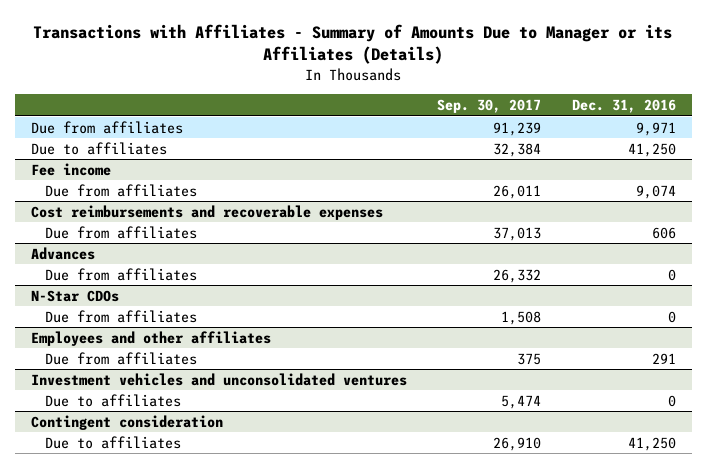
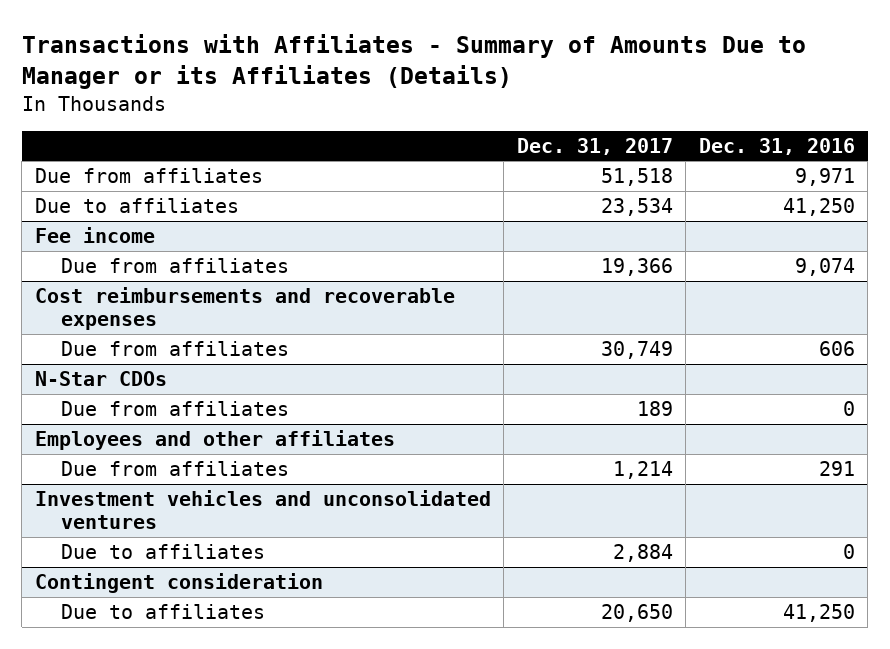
- | Sep. 30, 2017 | Dec. 31, 2016
+ | Dec. 31, 2017 | Dec. 31, 2016
- Advances
- Due from affiliates | 26,332 | 0

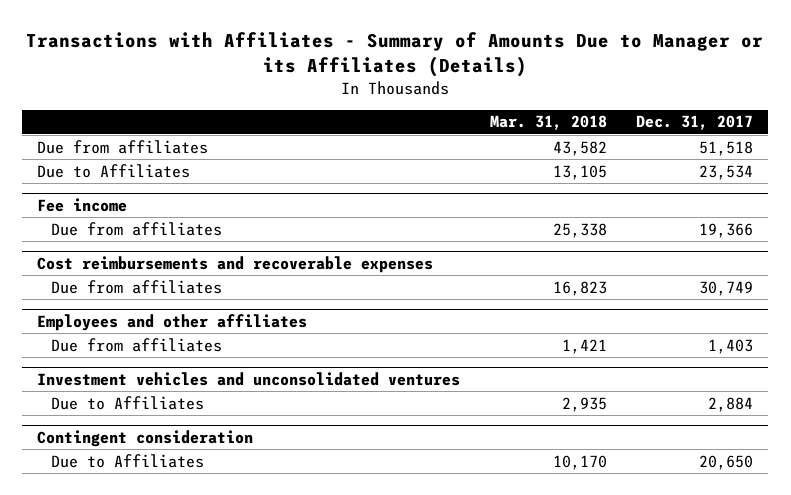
- | Dec. 31, 2017 | Dec. 31, 2016
+ | Mar. 31, 2018 | Dec. 31, 2017
- Due to affiliates | 23,534 | 41,250
+ Due to Affiliates | 13,105 | 23,534
- N-Star CDOs
- Due from affiliates | 189 | 0
@ Employees and other affiliates
- Due from affiliates | 1,214 | 291
+ Due from affiliates | 1,421 | 1,403
@ Investment vehicles and unconsolidated ventures
- Due to affiliates | 2,884 | 0
+ Due to Affiliates | 2,935 | 2,884
@ Contingent consideration
- Due to affiliates | 20,650 | 41,250
+ Due to Affiliates | 10,170 | 20,650

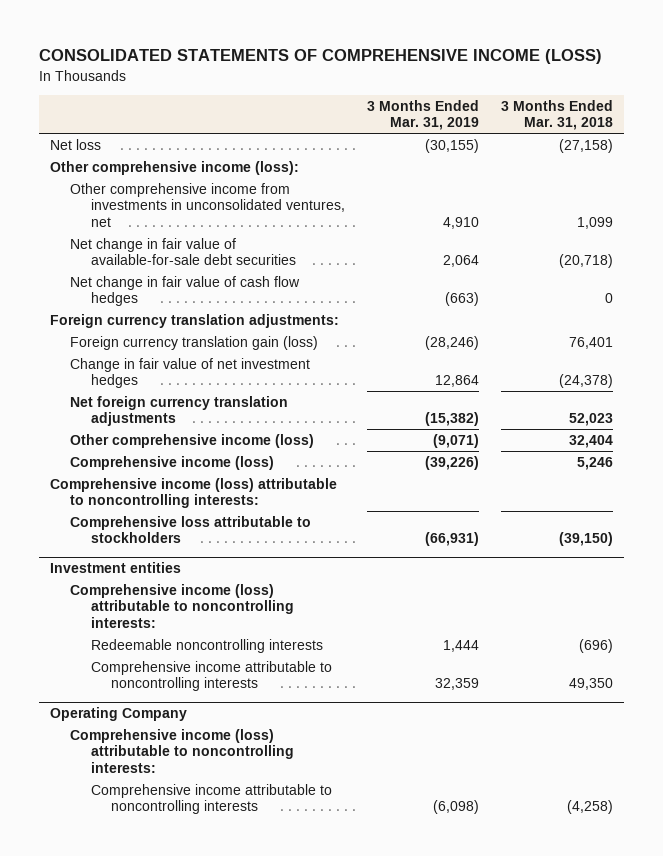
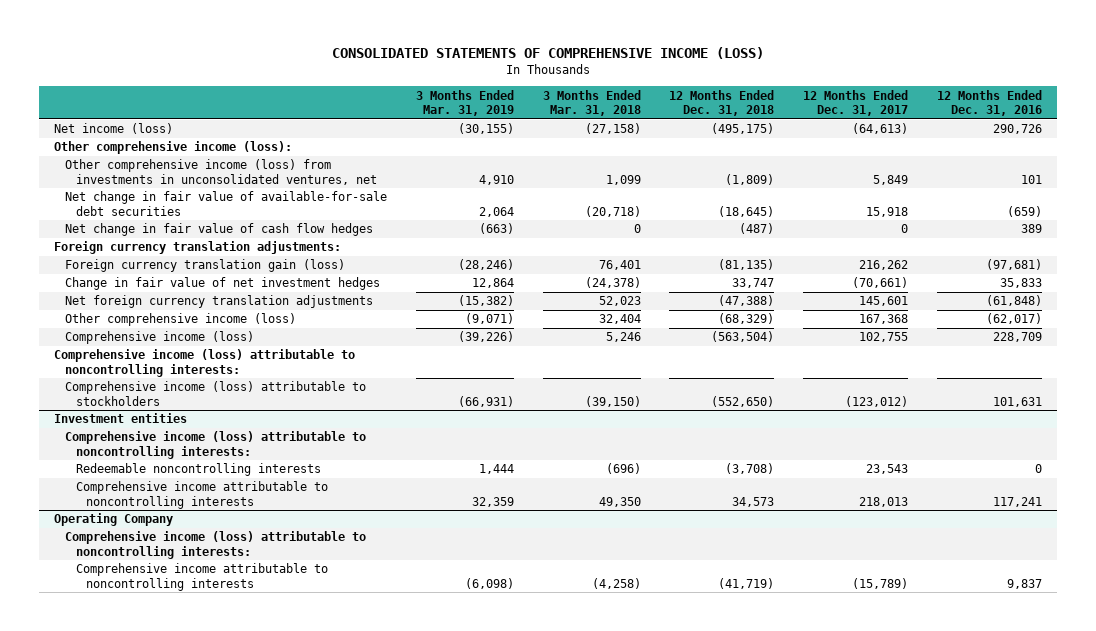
- | 3 Months Ended Mar. 31, 2019 | 3 Months Ended Mar. 31, 2018
+ | 3 Months Ended Mar. 31, 2019 | 3 Months Ended Mar. 31, 2018 | 12 Months Ended Dec. 31, 2018 | 12 Months Ended Dec. 31, 2017 | 12 Months Ended Dec. 31, 2016
- Net loss | (30,155) | (27,158)
+ Net income (loss) | (30,155) | (27,158) | (495,175) | (64,613) | 290,726
- Other comprehensive income from investments in unconsolidated ventures, net | 4,910 | 1,099
+ Other comprehensive income (loss) from investments in unconsolidated ventures, net | 4,910 | 1,099 | (1,809) | 5,849 | 101
- Comprehensive loss attributable to stockholders | (66,931) | (39,150)
+ Comprehensive income (loss) attributable to stockholders | (66,931) | (39,150) | (552,650) | (123,012) | 101,631

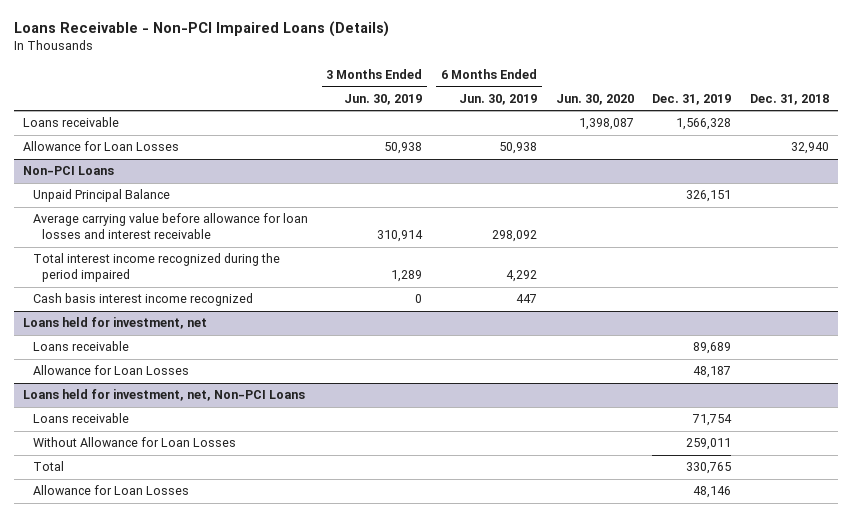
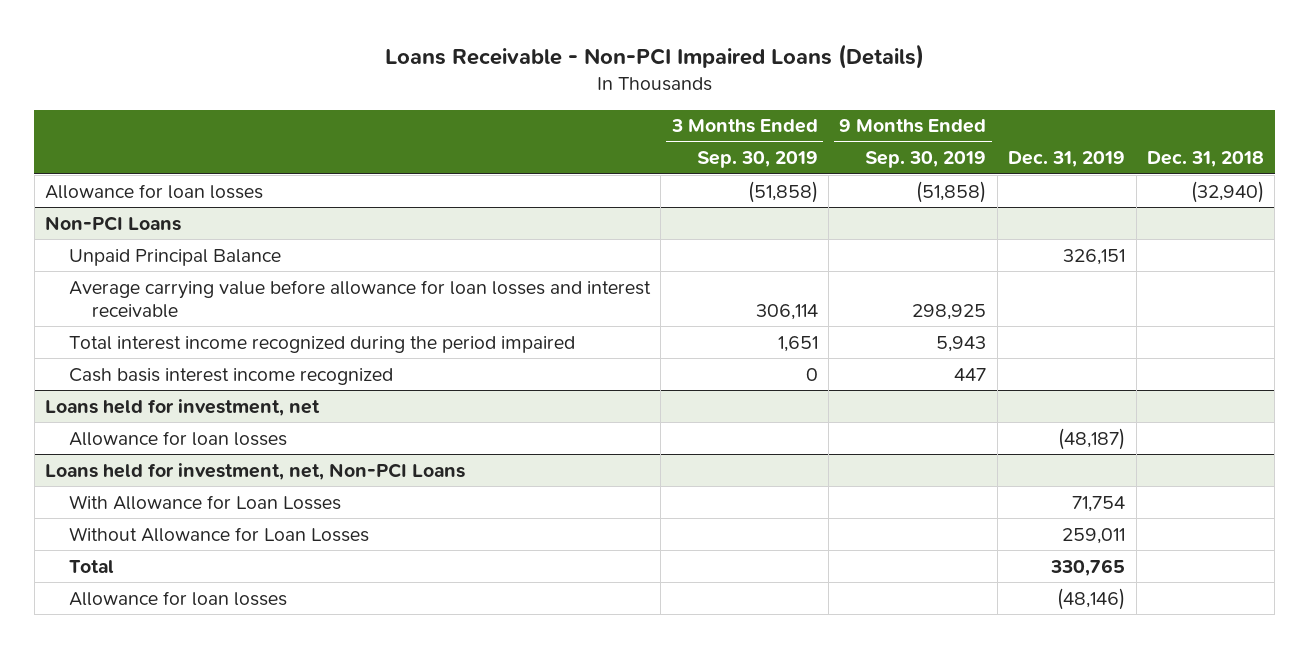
- | 3 Months Ended Jun. 30, 2019 | 6 Months Ended Jun. 30, 2019 | Jun. 30, 2020 | Dec. 31, 2019 | Dec. 31, 2018
+ | 3 Months Ended Sep. 30, 2019 | 9 Months Ended Sep. 30, 2019 | Dec. 31, 2019 | Dec. 31, 2018
- Loans receivable | | | 1,398,087 | 1,566,328 |
- Allowance for Loan Losses | 50,938 | 50,938 | | | 32,940
+ Allowance for loan losses | (51,858) | (51,858) | | (32,940)
@ Loans held for investment, net
- Loans receivable | | | | 89,689 |
- Allowance for Loan Losses | | | | 48,187 |
+ Allowance for loan losses | | | (48,187) |
@ Loans held for investment, net, Non-PCI Loans
- Loans receivable | | | | 71,754 |
+ With Allowance for Loan Losses | | | 71,754 |
- Allowance for Loan Losses | | | | 48,146 |
+ Allowance for loan losses | | | (48,146) |

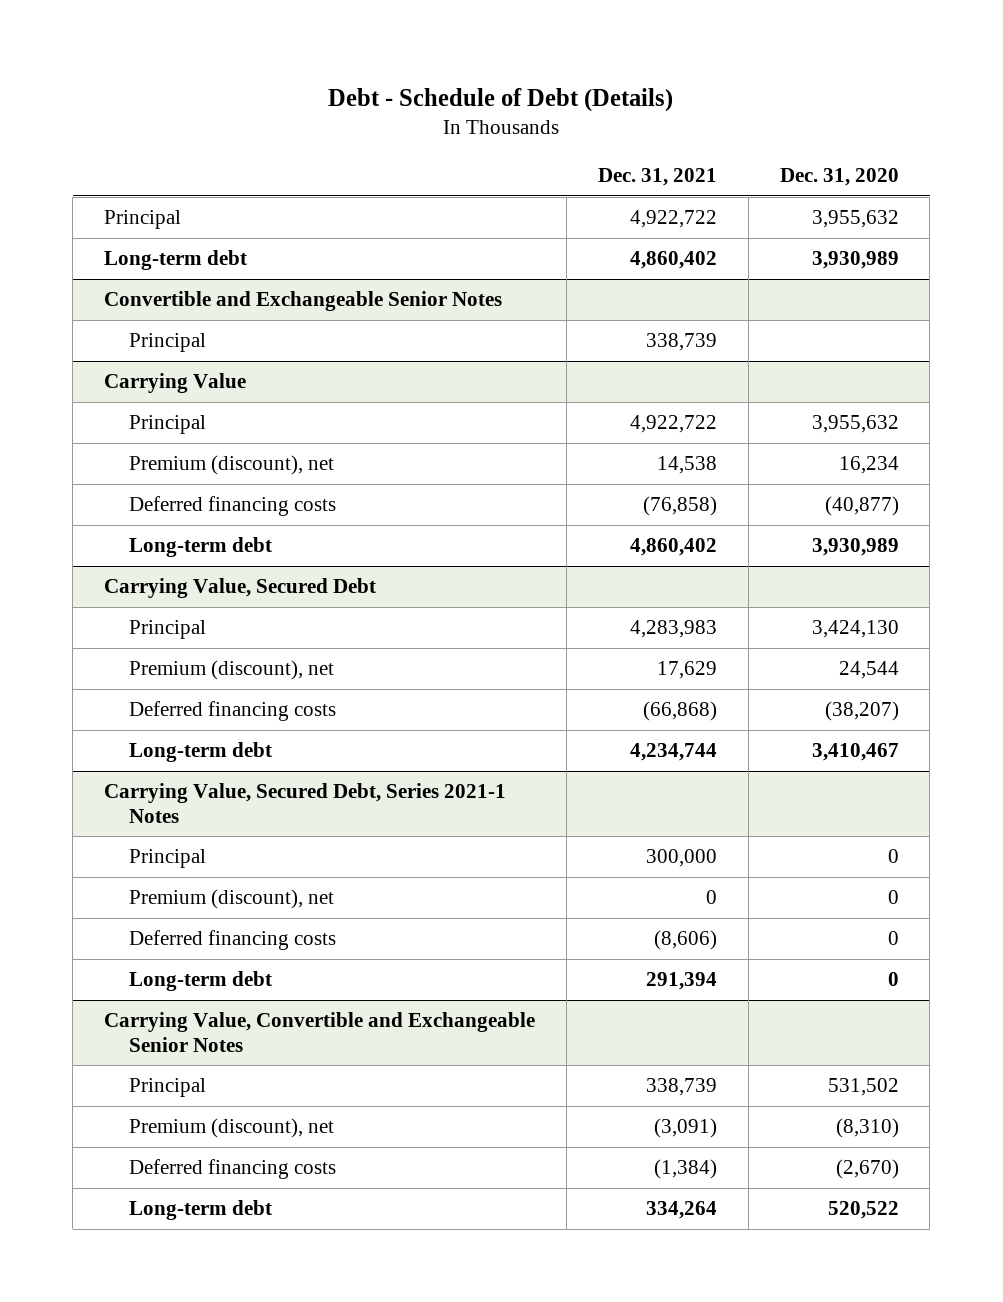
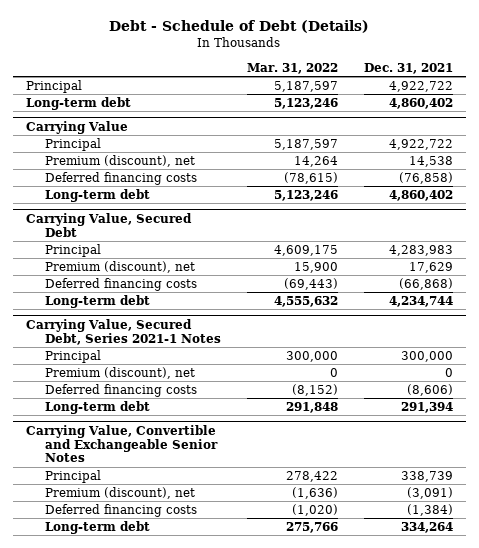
- | Dec. 31, 2021 | Dec. 31, 2020
+ | Mar. 31, 2022 | Dec. 31, 2021
- Convertible and Exchangeable Senior Notes
- Principal | 338,739 |

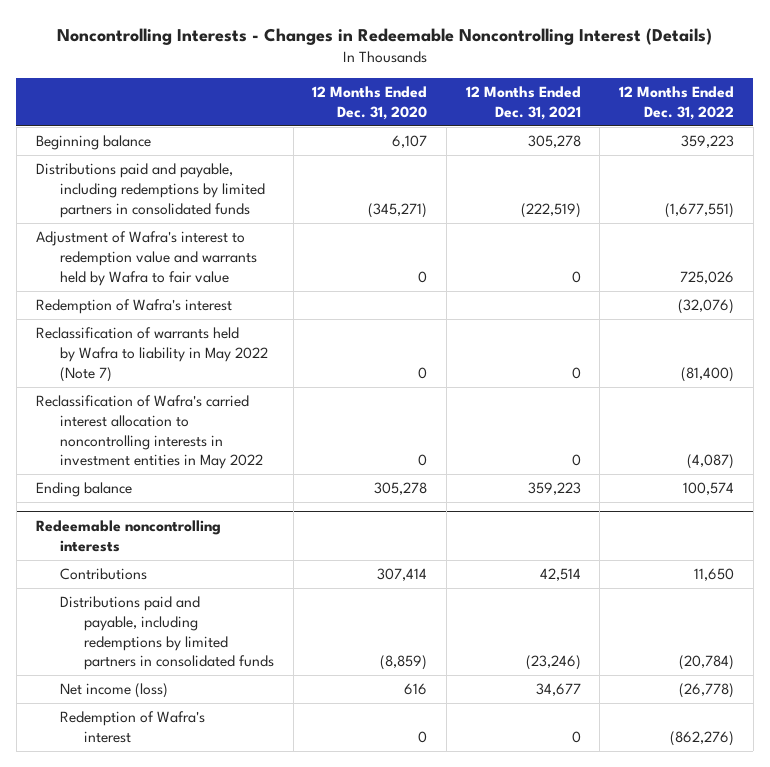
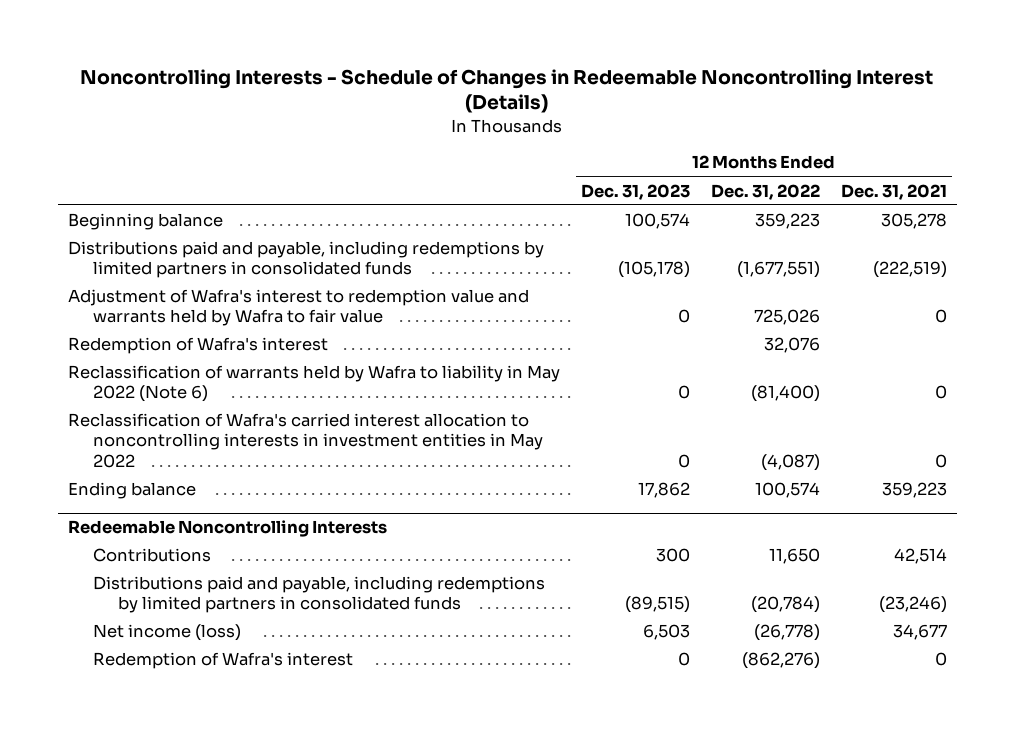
- Noncontrolling Interests - Changes in Redeemable Noncontrolling Interest (Details)
+ Noncontrolling Interests - Schedule of Changes in Redeemable Noncontrolling Interest (Details)
- | 12 Months Ended Dec. 31, 2020 | 12 Months Ended Dec. 31, 2021 | 12 Months Ended Dec. 31, 2022
+ | 12 Months Ended Dec. 31, 2023 | 12 Months Ended Dec. 31, 2022 | 12 Months Ended Dec. 31, 2021
- Redemption of Wafra's interest | | | (32,076)
- Reclassification of warrants held by Wafra to liability in May 2022 (Note 7) | 0 | 0 | (81,400)
+ Redemption of Wafra's interest | | 32,076 |
+ Reclassification of warrants held by Wafra to liability in May 2022 (Note 6) | 0 | (81,400) | 0
- Redeemable noncontrolling interests
+ Redeemable Noncontrolling Interests

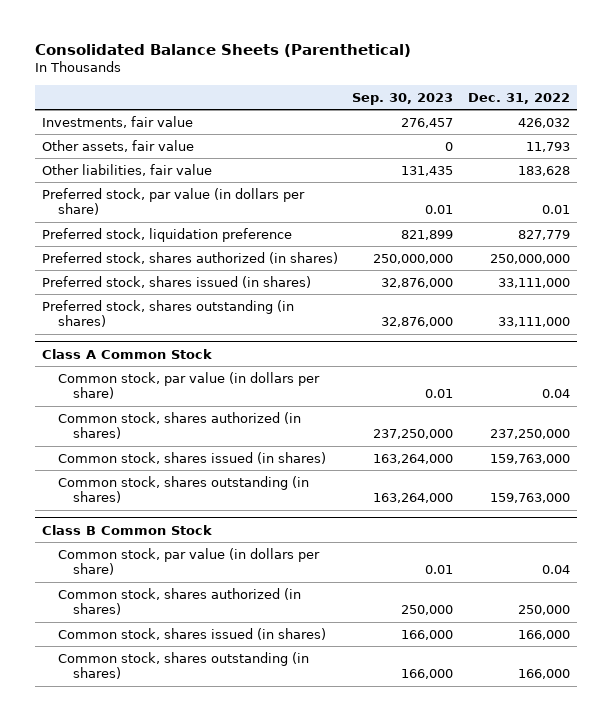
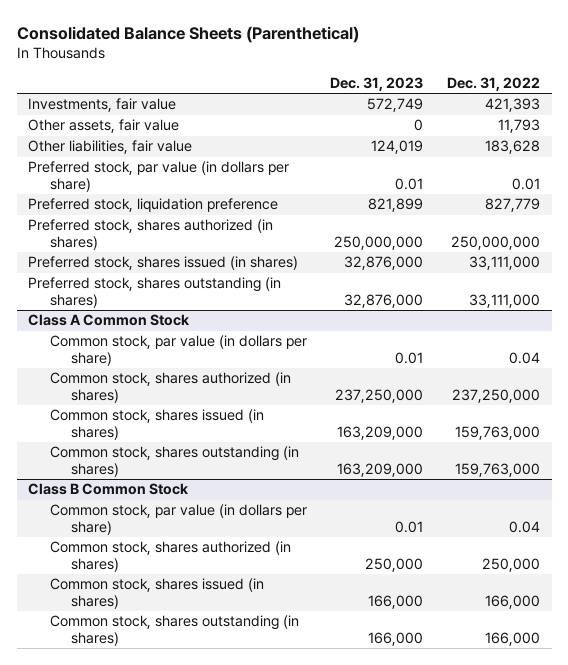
- | Sep. 30, 2023 | Dec. 31, 2022
+ | Dec. 31, 2023 | Dec. 31, 2022
- Investments, fair value | 276,457 | 426,032
+ Investments, fair value | 572,749 | 421,393

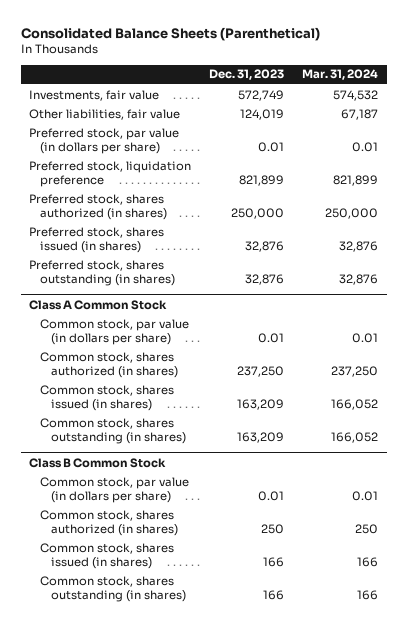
- | Dec. 31, 2023 | Dec. 31, 2022
+ | Dec. 31, 2023 | Mar. 31, 2024
- Other assets, fair value | 0 | 11,793
- Preferred stock, shares authorized (in shares) | 250,000,000 | 250,000,000
- Preferred stock, shares issued (in shares) | 32,876,000 | 33,111,000
- Preferred stock, shares outstanding (in shares) | 32,876,000 | 33,111,000
+ Preferred stock, shares authorized (in shares) | 250,000 | 250,000
+ Preferred stock, shares issued (in shares) | 32,876 | 32,876
+ Preferred stock, shares outstanding (in shares) | 32,876 | 32,876
@ Class A Common Stock
- Common stock, shares authorized (in shares) | 237,250,000 | 237,250,000
- Common stock, shares issued (in shares) | 163,209,000 | 159,763,000
- Common stock, shares outstanding (in shares) | 163,209,000 | 159,763,000
+ Common stock, shares authorized (in shares) | 237,250 | 237,250
+ Common stock, shares issued (in shares) | 163,209 | 166,052
+ Common stock, shares outstanding (in shares) | 163,209 | 166,052
@ Class B Common Stock
- Common stock, shares authorized (in shares) | 250,000 | 250,000
- Common stock, shares issued (in shares) | 166,000 | 166,000
- Common stock, shares outstanding (in shares) | 166,000 | 166,000
+ Common stock, shares authorized (in shares) | 250 | 250
+ Common stock, shares issued (in shares) | 166 | 166
+ Common stock, shares outstanding (in shares) | 166 | 166

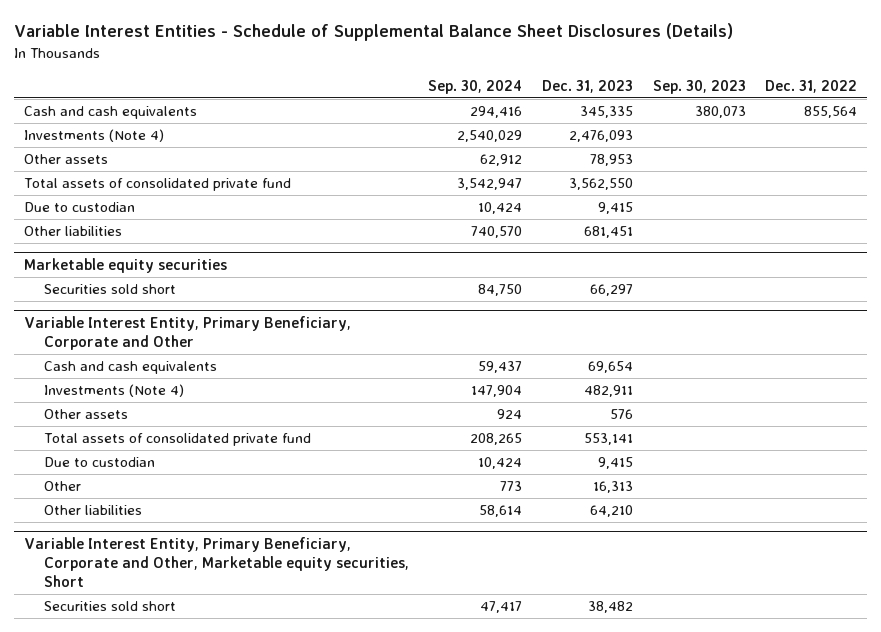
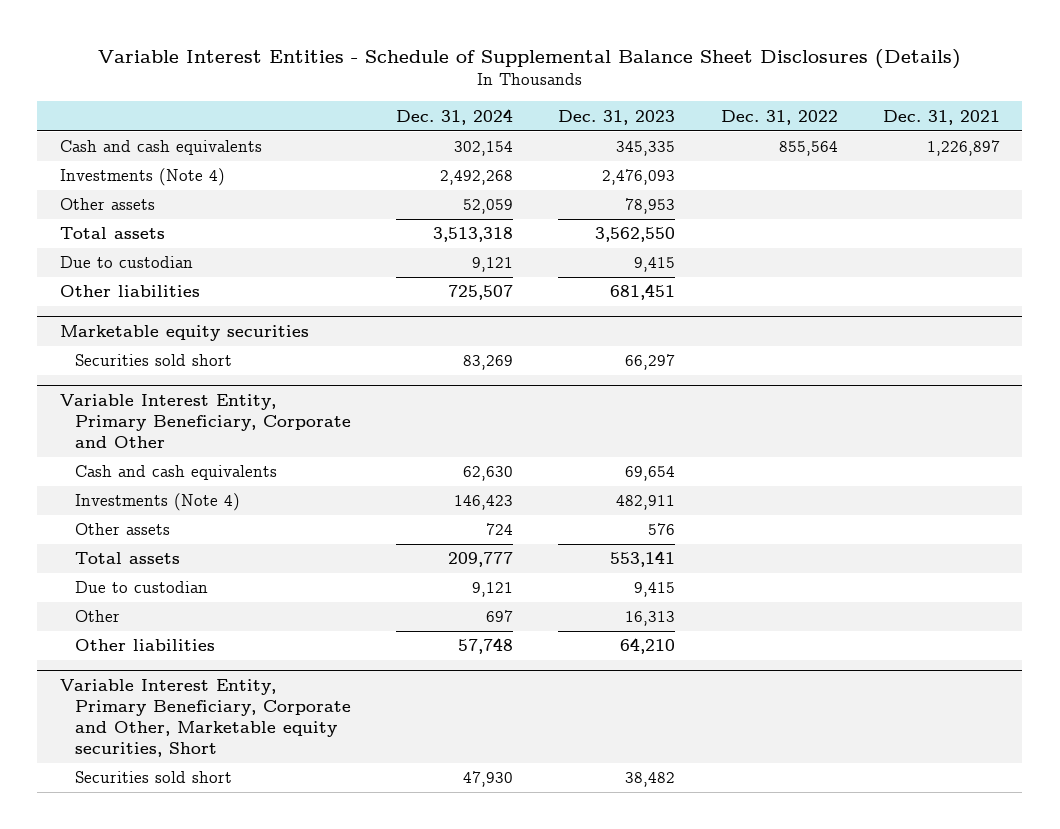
- | Sep. 30, 2024 | Dec. 31, 2023 | Sep. 30, 2023 | Dec. 31, 2022
+ | Dec. 31, 2024 | Dec. 31, 2023 | Dec. 31, 2022 | Dec. 31, 2021
- Total assets of consolidated private fund | 3,542,947 | 3,562,550 | |
+ Total assets | 3,513,318 | 3,562,550 | |
@ Variable Interest Entity, Primary Beneficiary, Corporate and Other
- Total assets of consolidated private fund | 208,265 | 553,141 | |
+ Total assets | 209,777 | 553,141 | |

